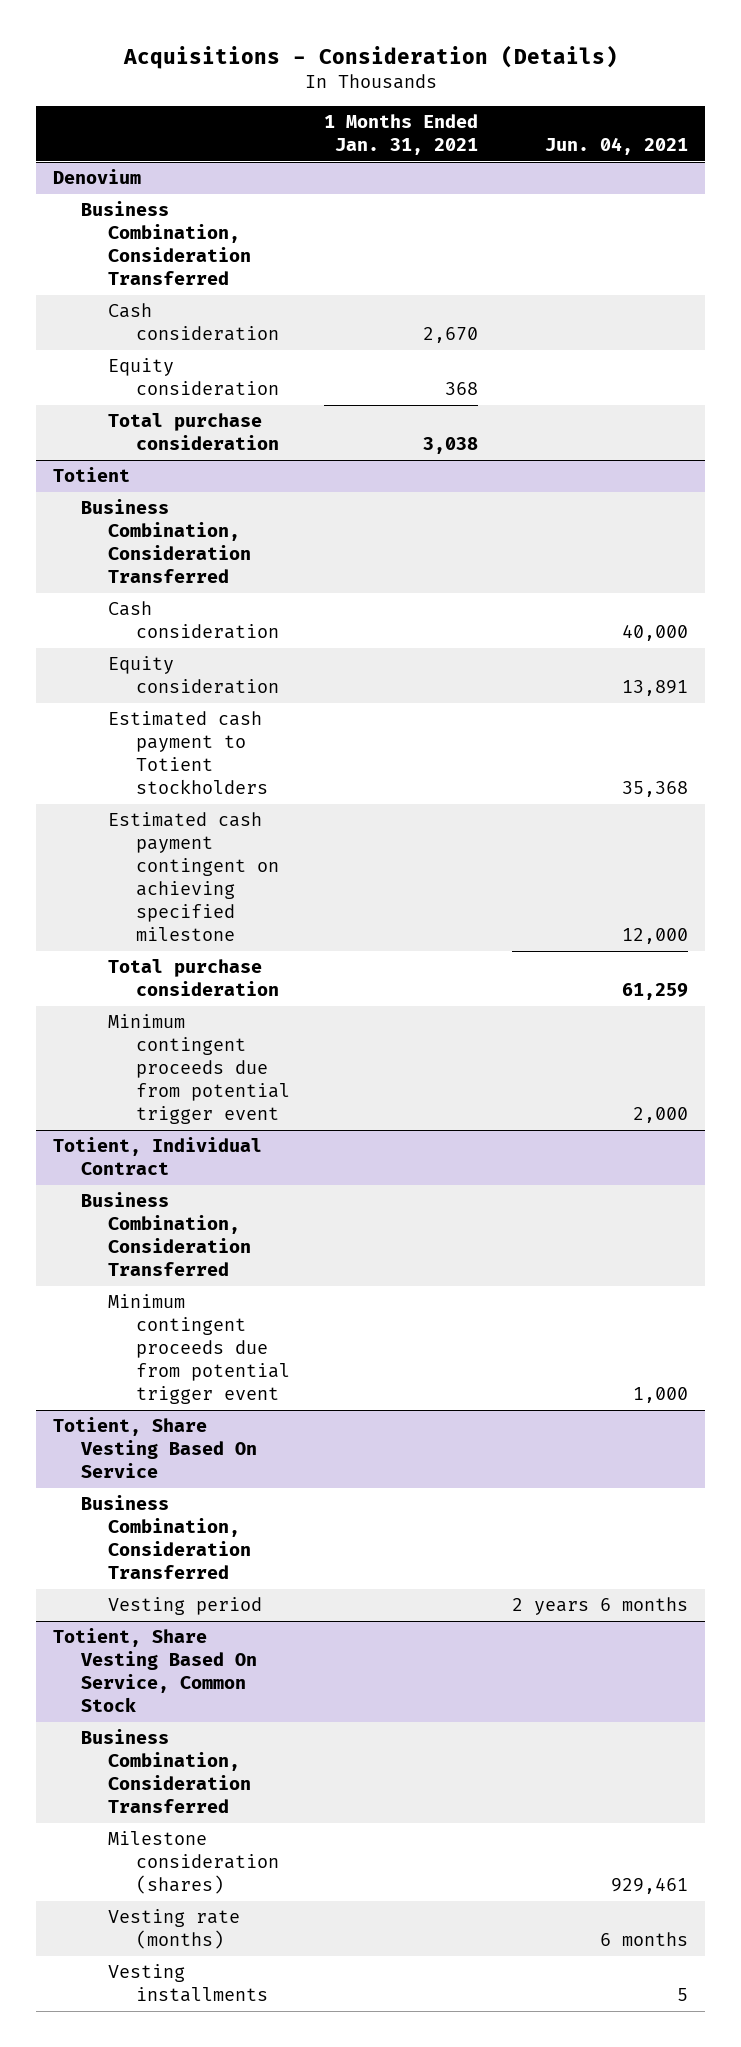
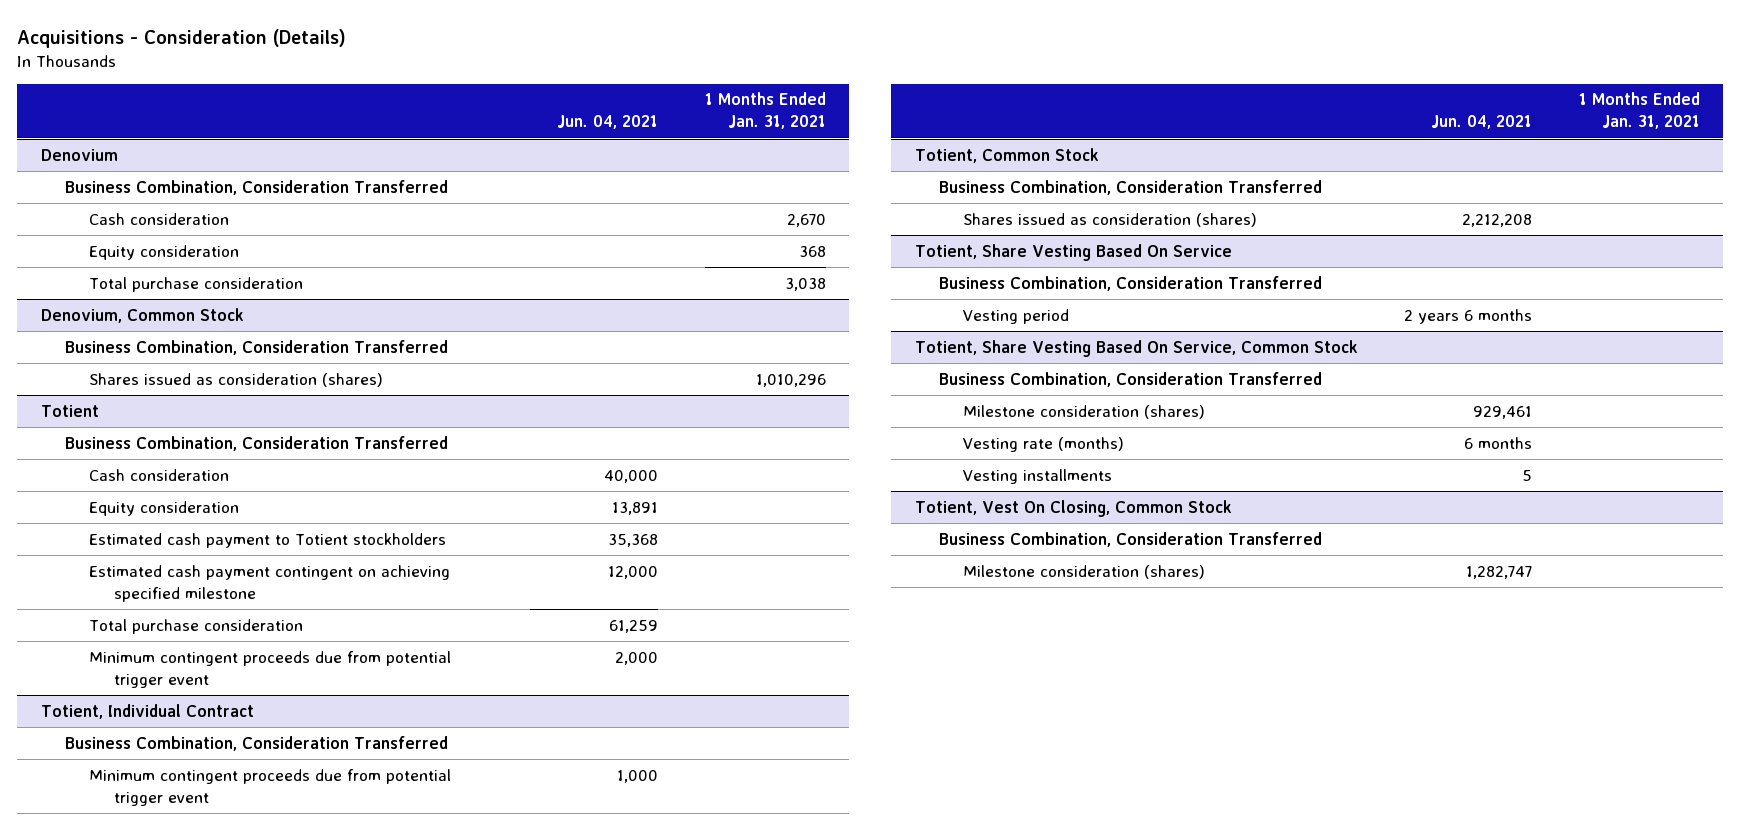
- | 1 Months Ended Jan. 31, 2021 | Jun. 04, 2021
+ | Jun. 04, 2021 | 1 Months Ended Jan. 31, 2021
+ Denovium, Common Stock
+ Business Combination, Consideration Transferred
+ Shares issued as consideration (shares) | | 1,010,296
+ Totient, Common Stock
+ Business Combination, Consideration Transferred
+ Shares issued as consideration (shares) | 2,212,208 |
+ Totient, Vest On Closing, Common Stock
+ Business Combination, Consideration Transferred
+ Milestone consideration (shares) | 1,282,747 |

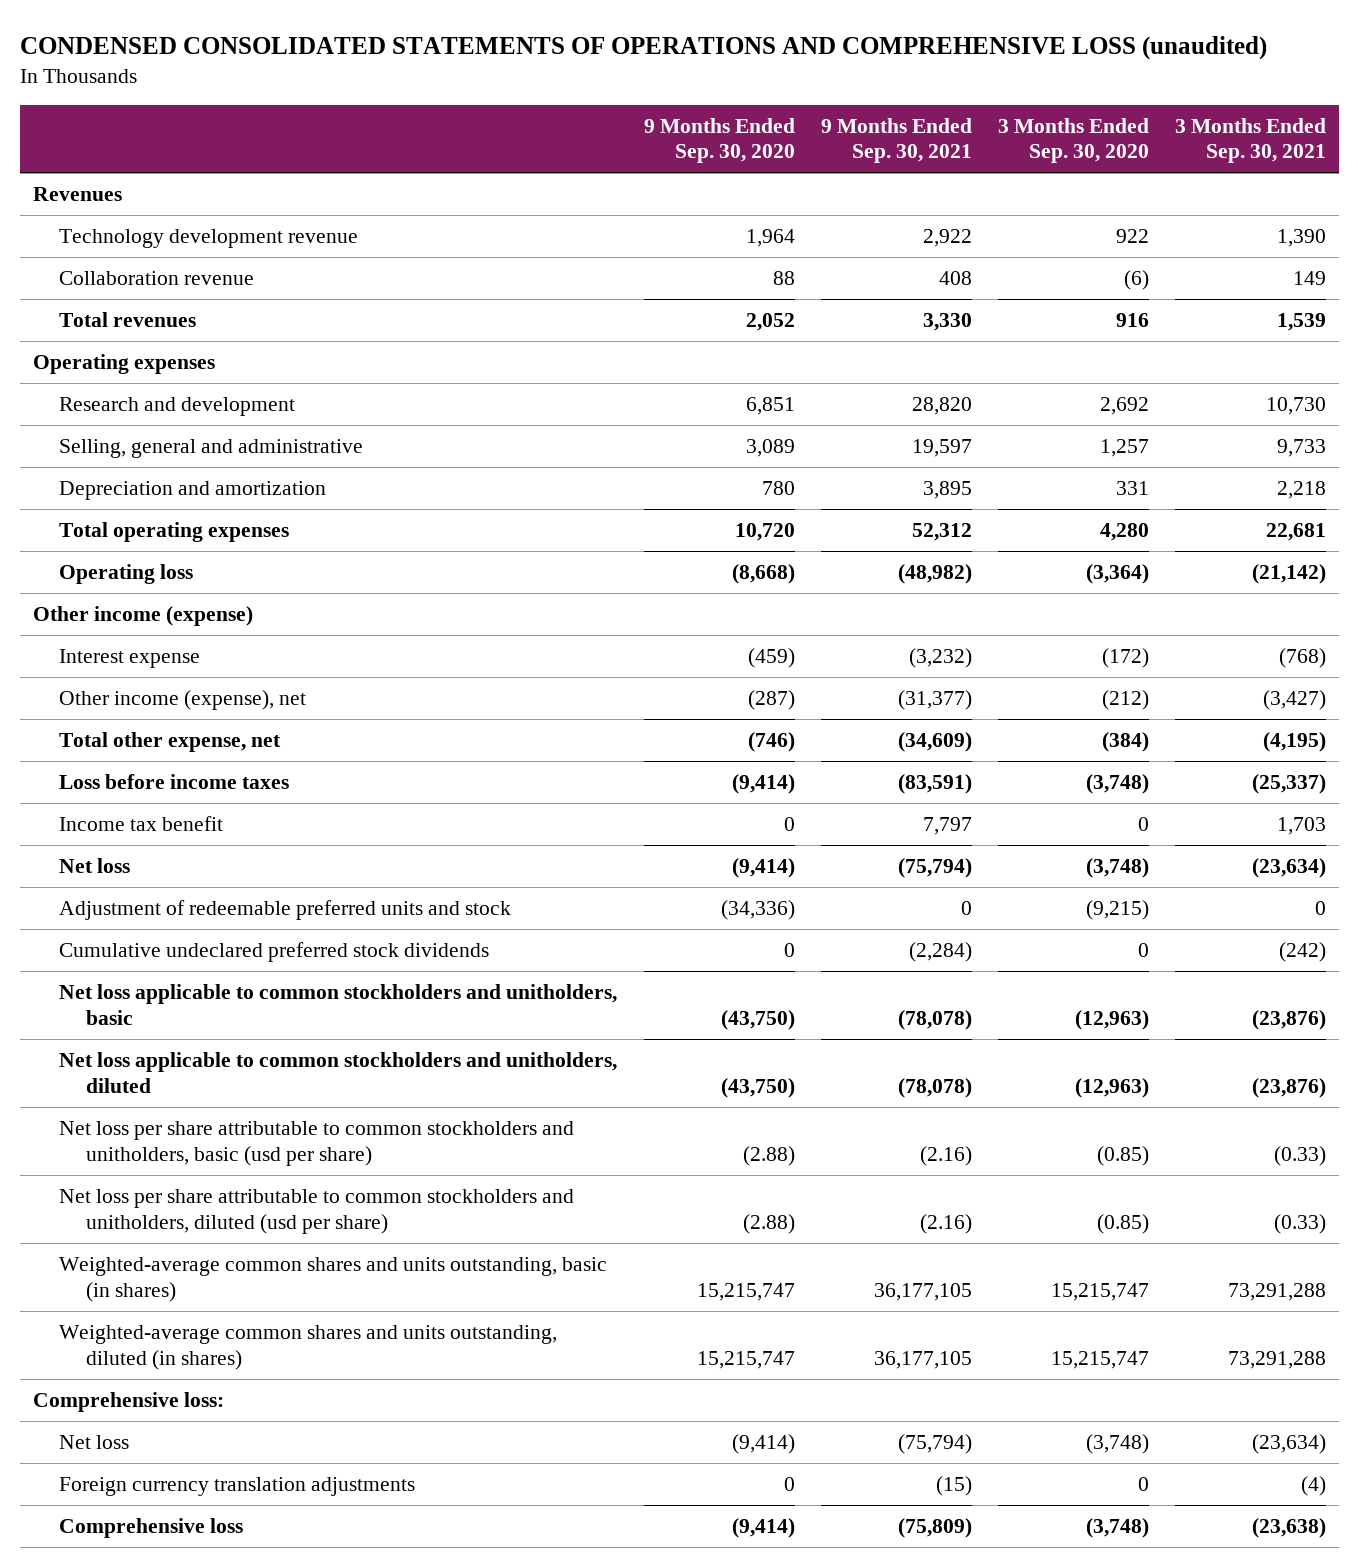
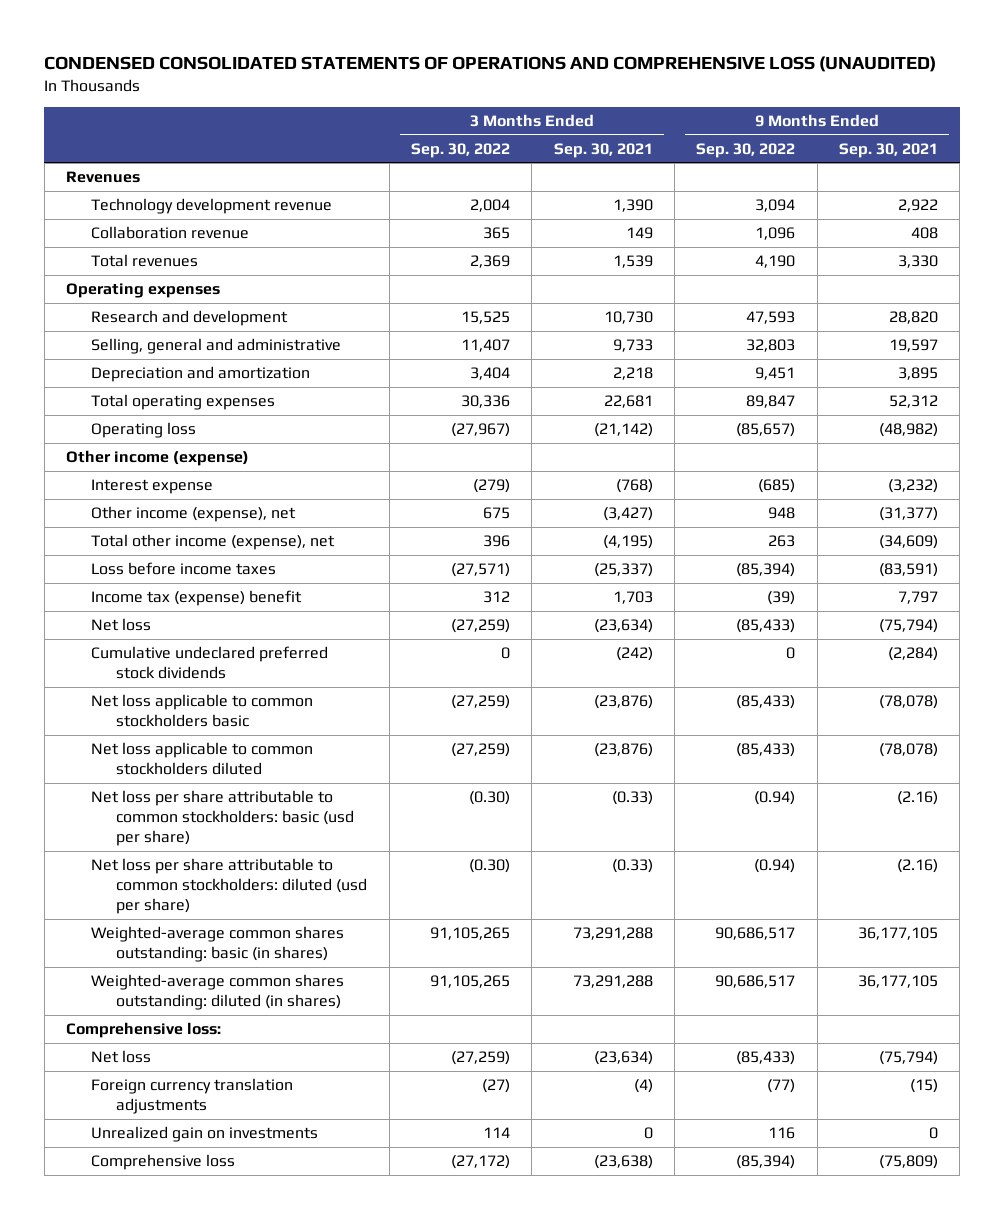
- CONDENSED CONSOLIDATED STATEMENTS OF OPERATIONS AND COMPREHENSIVE LOSS (unaudited)
+ CONDENSED CONSOLIDATED STATEMENTS OF OPERATIONS AND COMPREHENSIVE LOSS (UNAUDITED)
- | 9 Months Ended Sep. 30, 2020 | 9 Months Ended Sep. 30, 2021 | 3 Months Ended Sep. 30, 2020 | 3 Months Ended Sep. 30, 2021
+ | 3 Months Ended Sep. 30, 2022 | 3 Months Ended Sep. 30, 2021 | 9 Months Ended Sep. 30, 2022 | 9 Months Ended Sep. 30, 2021
- Total other expense, net | (746) | (34,609) | (384) | (4,195)
+ Total other income (expense), net | 396 | (4,195) | 263 | (34,609)
- Income tax benefit | 0 | 7,797 | 0 | 1,703
+ Income tax (expense) benefit | 312 | 1,703 | (39) | 7,797
- Adjustment of redeemable preferred units and stock | (34,336) | 0 | (9,215) | 0
- Net loss applicable to common stockholders and unitholders, basic | (43,750) | (78,078) | (12,963) | (23,876)
- Net loss applicable to common stockholders and unitholders, diluted | (43,750) | (78,078) | (12,963) | (23,876)
- Net loss per share attributable to common stockholders and unitholders, basic (usd per share) | (2.88) | (2.16) | (0.85) | (0.33)
- Net loss per share attributable to common stockholders and unitholders, diluted (usd per share) | (2.88) | (2.16) | (0.85) | (0.33)
- Weighted-average common shares and units outstanding, basic (in shares) | 15,215,747 | 36,177,105 | 15,215,747 | 73,291,288
- Weighted-average common shares and units outstanding, diluted (in shares) | 15,215,747 | 36,177,105 | 15,215,747 | 73,291,288
+ Net loss applicable to common stockholders basic | (27,259) | (23,876) | (85,433) | (78,078)
+ Net loss applicable to common stockholders diluted | (27,259) | (23,876) | (85,433) | (78,078)
+ Net loss per share attributable to common stockholders: basic (usd per share) | (0.30) | (0.33) | (0.94) | (2.16)
+ Net loss per share attributable to common stockholders: diluted (usd per share) | (0.30) | (0.33) | (0.94) | (2.16)
+ Weighted-average common shares outstanding: basic (in shares) | 91,105,265 | 73,291,288 | 90,686,517 | 36,177,105
+ Weighted-average common shares outstanding: diluted (in shares) | 91,105,265 | 73,291,288 | 90,686,517 | 36,177,105
+ Unrealized gain on investments | 114 | 0 | 116 | 0

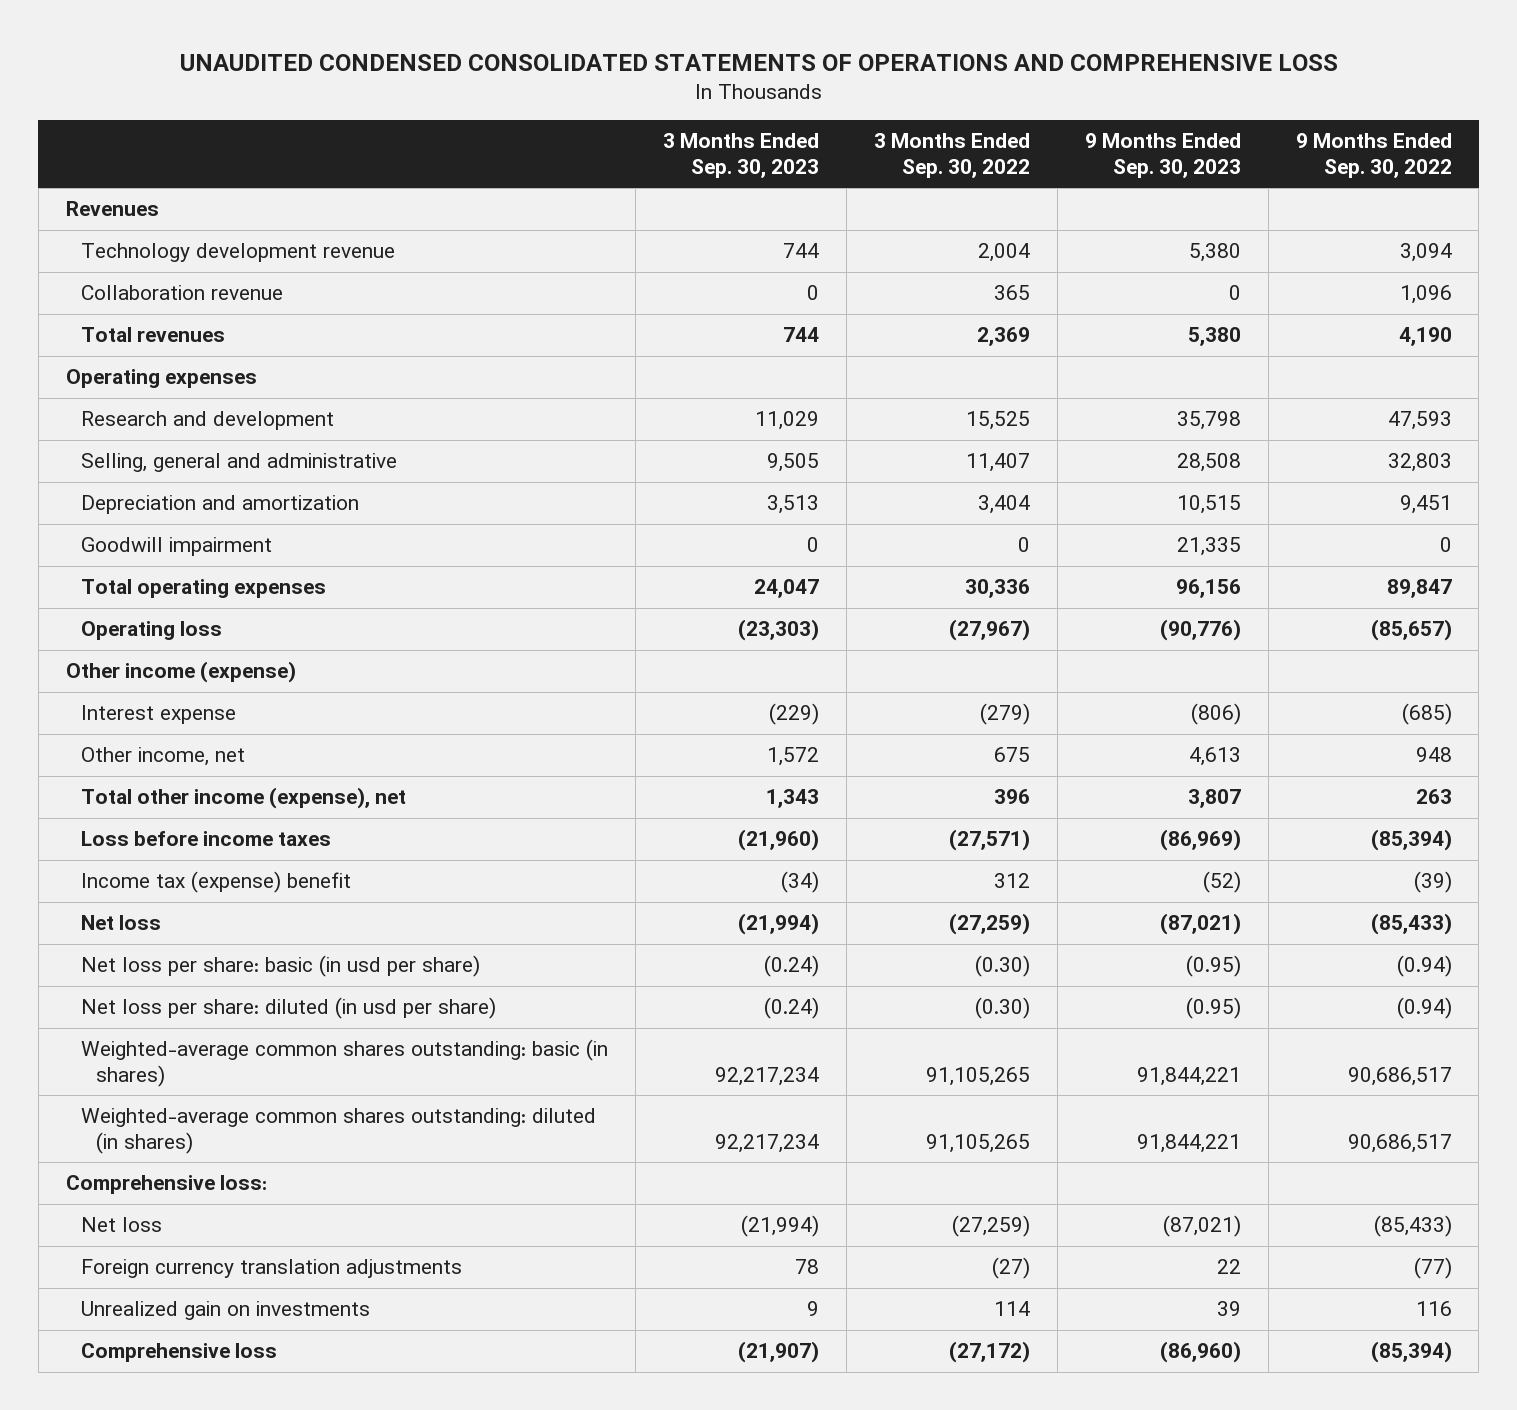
- CONDENSED CONSOLIDATED STATEMENTS OF OPERATIONS AND COMPREHENSIVE LOSS (UNAUDITED)
+ UNAUDITED CONDENSED CONSOLIDATED STATEMENTS OF OPERATIONS AND COMPREHENSIVE LOSS
- | 3 Months Ended Sep. 30, 2022 | 3 Months Ended Sep. 30, 2021 | 9 Months Ended Sep. 30, 2022 | 9 Months Ended Sep. 30, 2021
+ | 3 Months Ended Sep. 30, 2023 | 3 Months Ended Sep. 30, 2022 | 9 Months Ended Sep. 30, 2023 | 9 Months Ended Sep. 30, 2022
+ Goodwill impairment | 0 | 0 | 21,335 | 0
- Other income (expense), net | 675 | (3,427) | 948 | (31,377)
+ Other income, net | 1,572 | 675 | 4,613 | 948
- Cumulative undeclared preferred stock dividends | 0 | (242) | 0 | (2,284)
- Net loss applicable to common stockholders basic | (27,259) | (23,876) | (85,433) | (78,078)
- Net loss applicable to common stockholders diluted | (27,259) | (23,876) | (85,433) | (78,078)
- Net loss per share attributable to common stockholders: basic (usd per share) | (0.30) | (0.33) | (0.94) | (2.16)
- Net loss per share attributable to common stockholders: diluted (usd per share) | (0.30) | (0.33) | (0.94) | (2.16)
+ Net loss per share: basic (in usd per share) | (0.24) | (0.30) | (0.95) | (0.94)
+ Net loss per share: diluted (in usd per share) | (0.24) | (0.30) | (0.95) | (0.94)

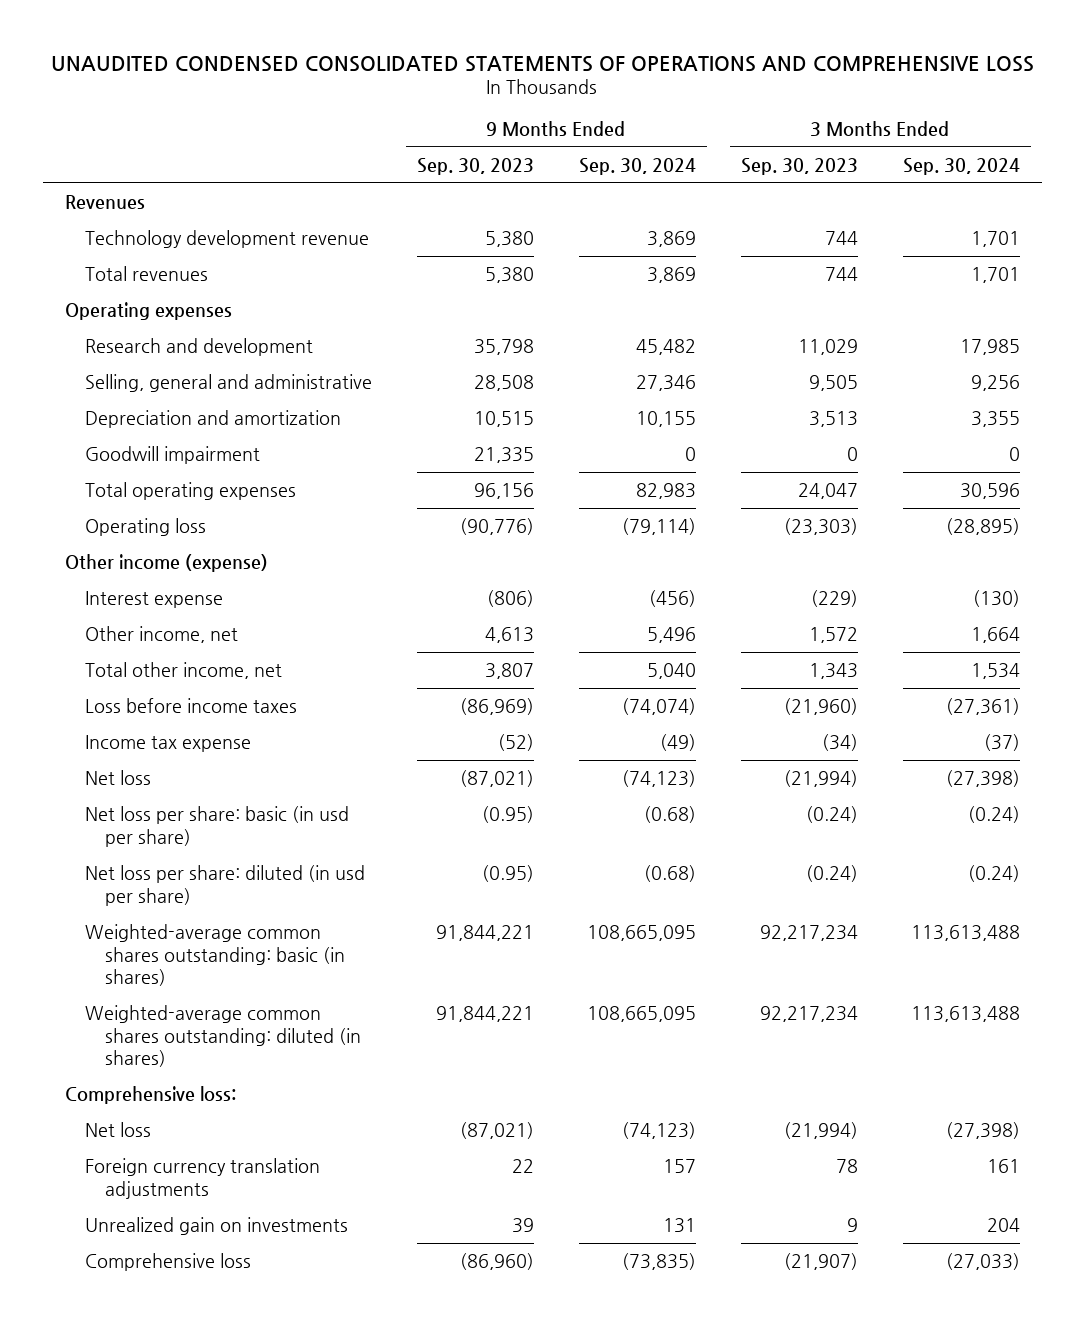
- | 3 Months Ended Sep. 30, 2023 | 3 Months Ended Sep. 30, 2022 | 9 Months Ended Sep. 30, 2023 | 9 Months Ended Sep. 30, 2022
+ | 9 Months Ended Sep. 30, 2023 | 9 Months Ended Sep. 30, 2024 | 3 Months Ended Sep. 30, 2023 | 3 Months Ended Sep. 30, 2024
- Collaboration revenue | 0 | 365 | 0 | 1,096
- Total other income (expense), net | 1,343 | 396 | 3,807 | 263
+ Total other income, net | 3,807 | 5,040 | 1,343 | 1,534
- Income tax (expense) benefit | (34) | 312 | (52) | (39)
+ Income tax expense | (52) | (49) | (34) | (37)

